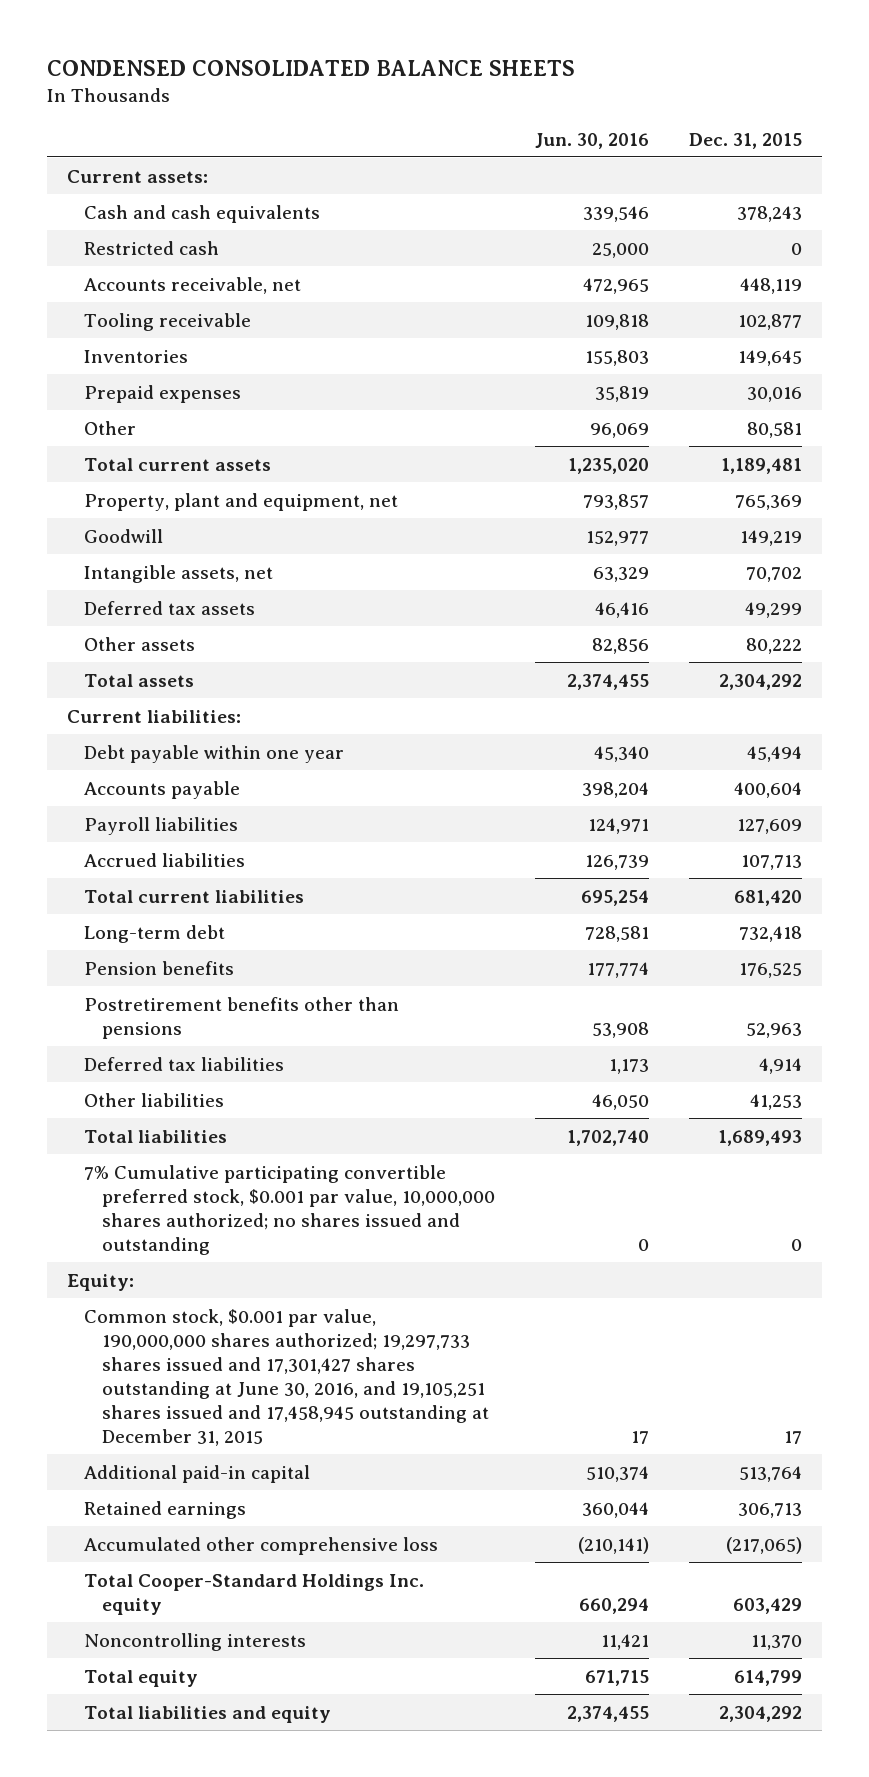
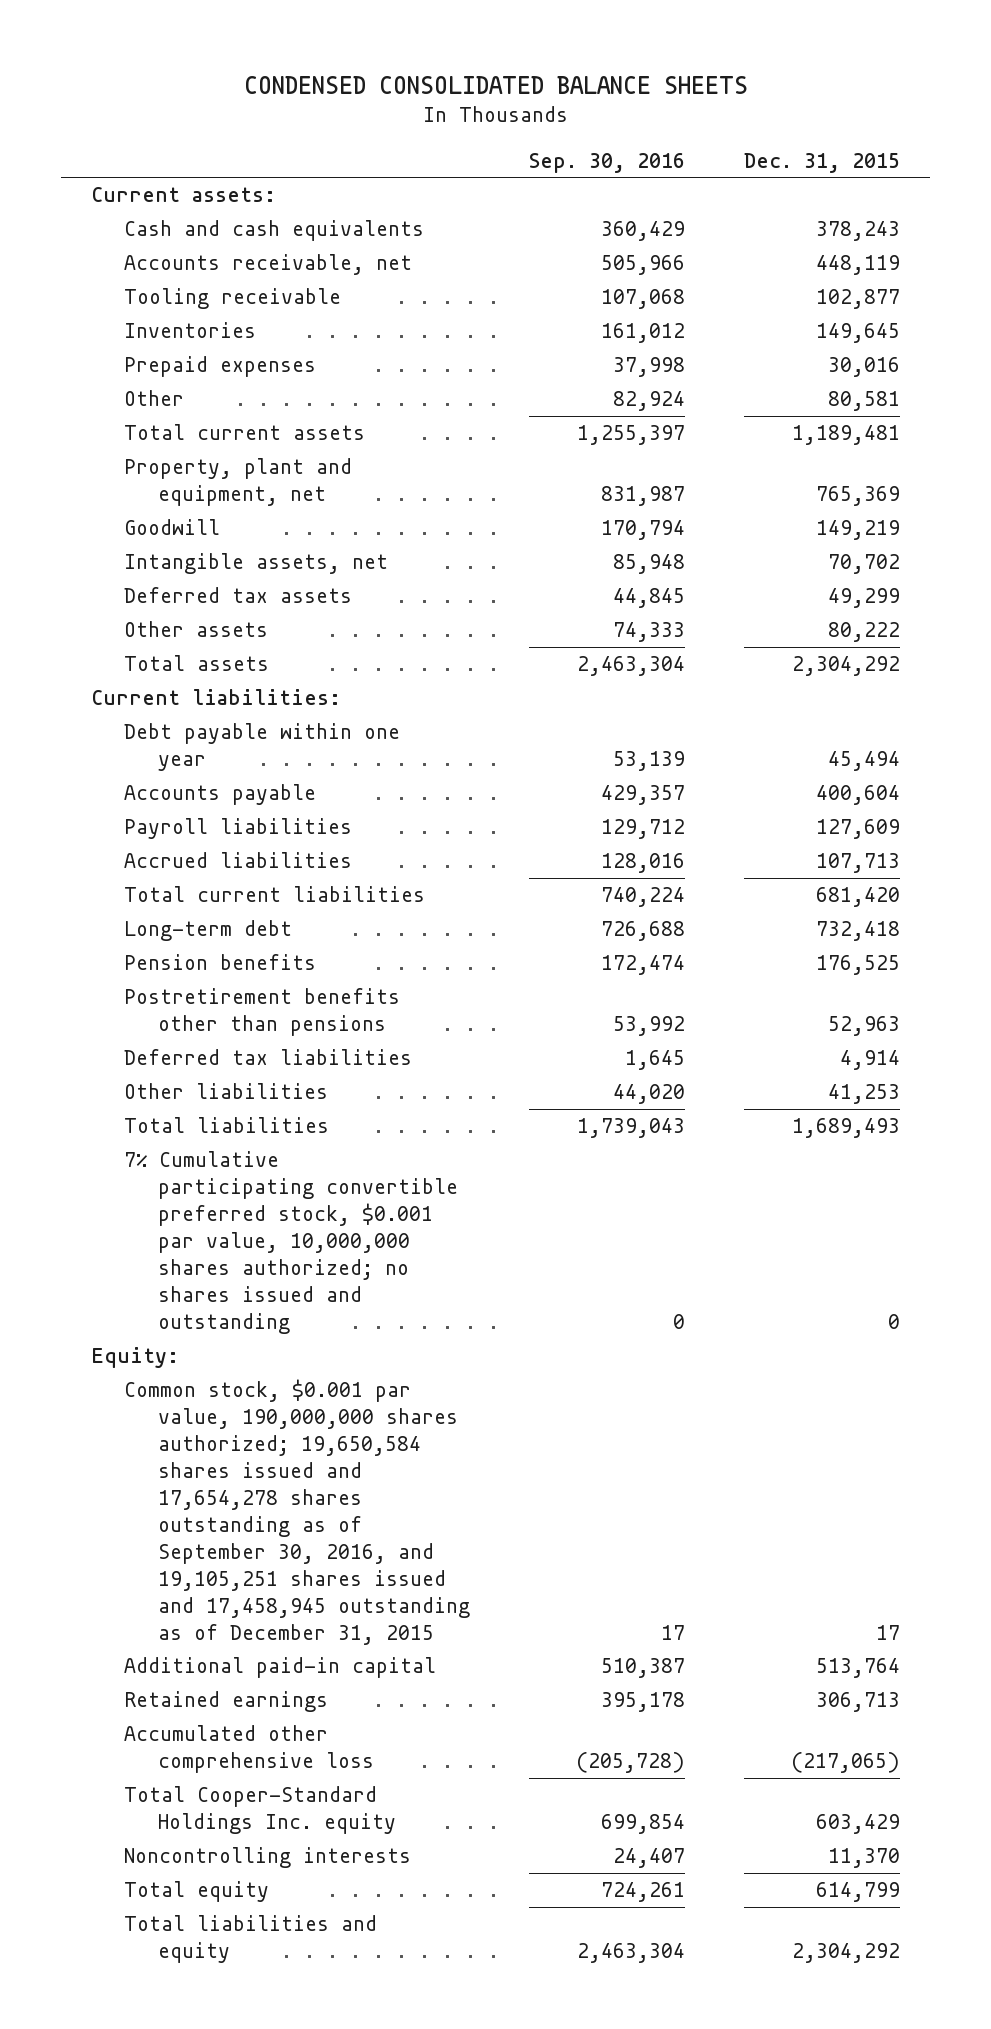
- | Jun. 30, 2016 | Dec. 31, 2015
+ | Sep. 30, 2016 | Dec. 31, 2015
- Restricted cash | 25,000 | 0
- Common stock, $0.001 par value, 190,000,000 shares authorized; 19,297,733 shares issued and 17,301,427 shares outstanding at June 30, 2016, and 19,105,251 shares issued and 17,458,945 outstanding at December 31, 2015 | 17 | 17
+ Common stock, $0.001 par value, 190,000,000 shares authorized; 19,650,584 shares issued and 17,654,278 shares outstanding as of September 30, 2016, and 19,105,251 shares issued and 17,458,945 outstanding as of December 31, 2015 | 17 | 17

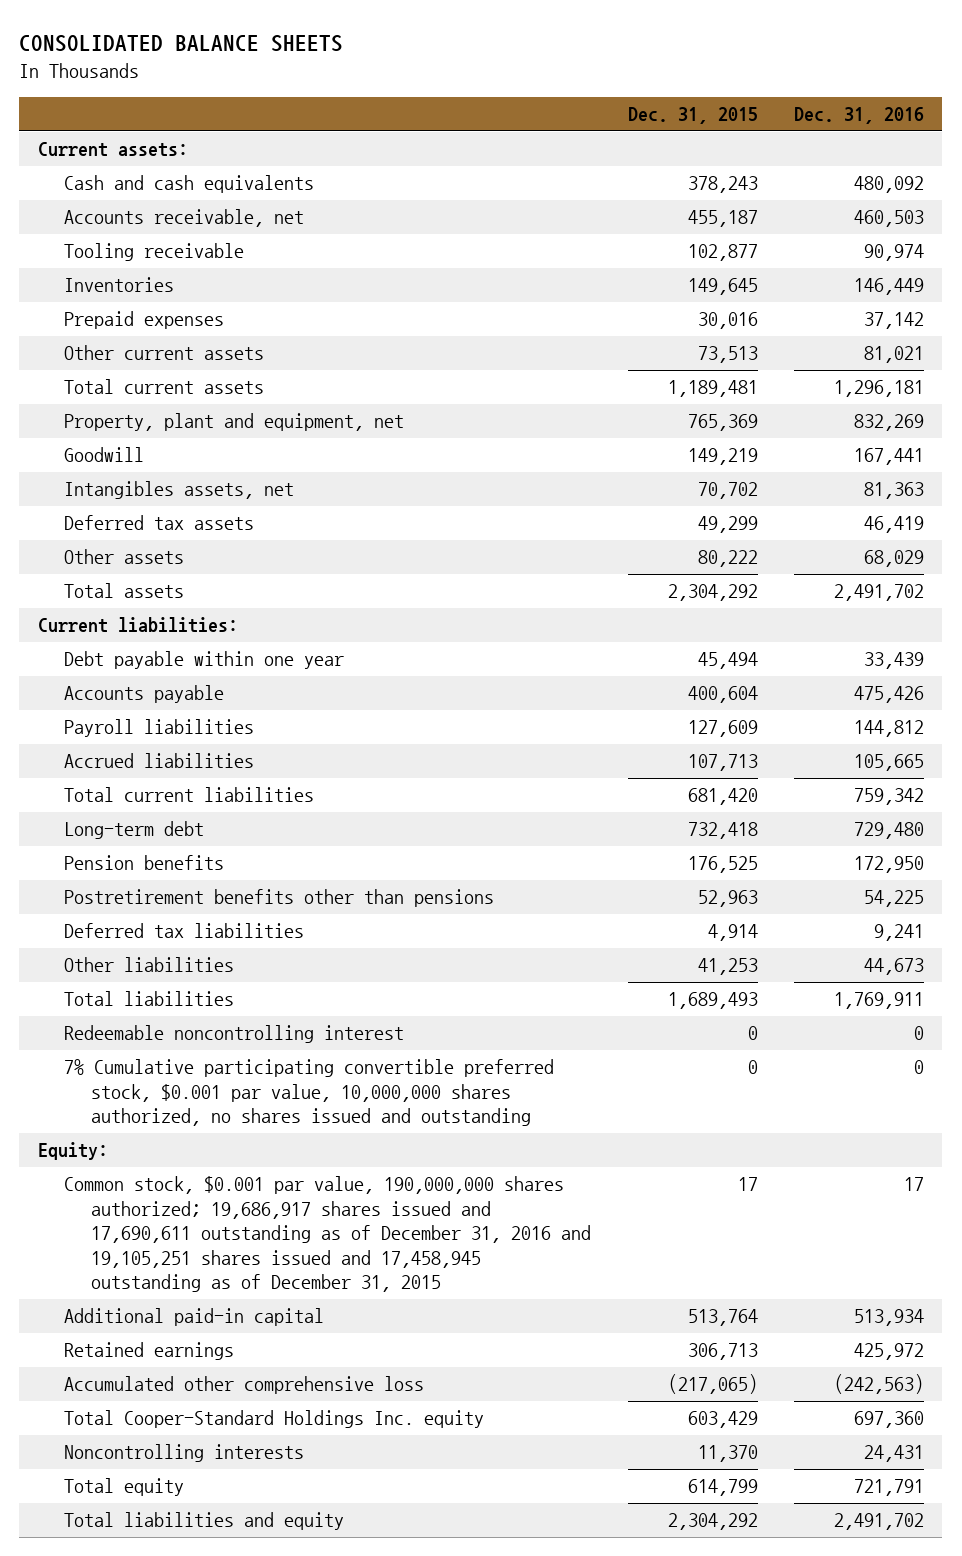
- CONDENSED CONSOLIDATED BALANCE SHEETS
+ CONSOLIDATED BALANCE SHEETS
- | Sep. 30, 2016 | Dec. 31, 2015
+ | Dec. 31, 2015 | Dec. 31, 2016
- Accounts receivable, net | 505,966 | 448,119
+ Accounts receivable, net | 455,187 | 460,503
- Other | 82,924 | 80,581
+ Other current assets | 73,513 | 81,021
- Intangible assets, net | 85,948 | 70,702
+ Intangibles assets, net | 70,702 | 81,363
- 7% Cumulative participating convertible preferred stock, $0.001 par value, 10,000,000 shares authorized; no shares issued and outstanding | 0 | 0
+ Redeemable noncontrolling interest | 0 | 0
+ 7% Cumulative participating convertible preferred stock, $0.001 par value, 10,000,000 shares authorized, no shares issued and outstanding | 0 | 0
- Common stock, $0.001 par value, 190,000,000 shares authorized; 19,650,584 shares issued and 17,654,278 shares outstanding as of September 30, 2016, and 19,105,251 shares issued and 17,458,945 outstanding as of December 31, 2015 | 17 | 17
+ Common stock, $0.001 par value, 190,000,000 shares authorized; 19,686,917 shares issued and 17,690,611 outstanding as of December 31, 2016 and 19,105,251 shares issued and 17,458,945 outstanding as of December 31, 2015 | 17 | 17

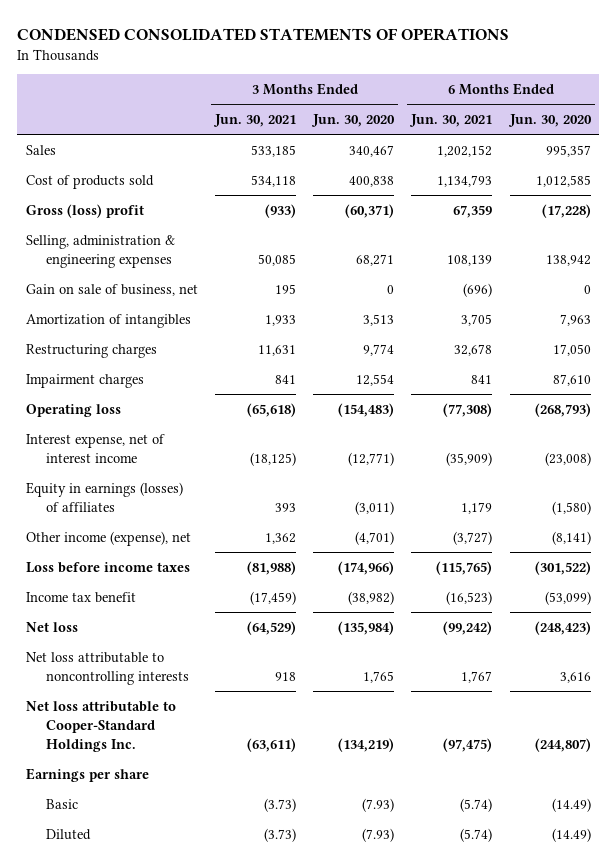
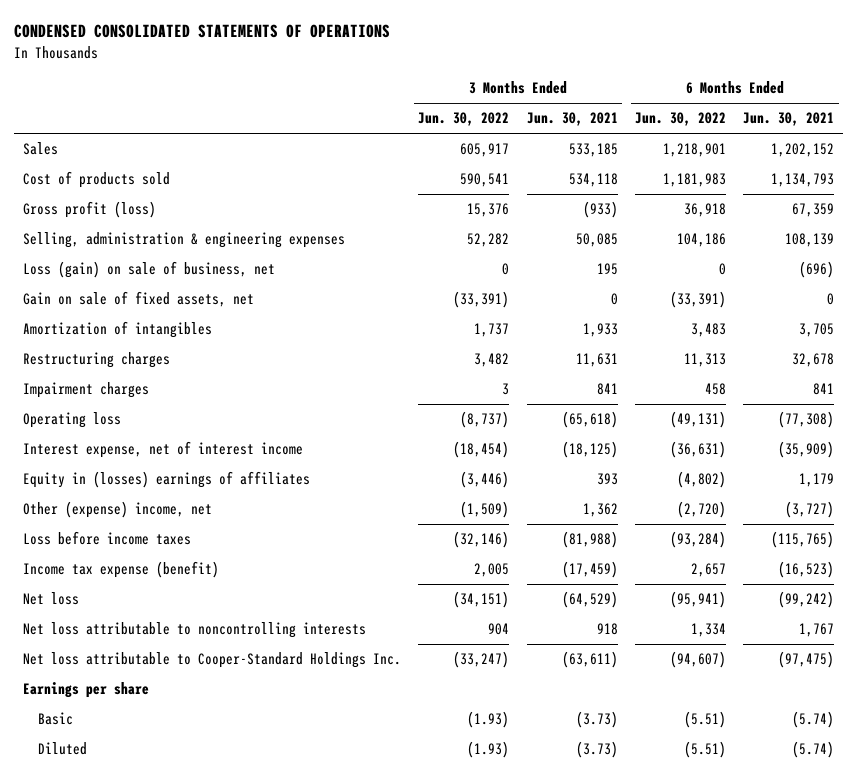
- | 3 Months Ended Jun. 30, 2021 | 3 Months Ended Jun. 30, 2020 | 6 Months Ended Jun. 30, 2021 | 6 Months Ended Jun. 30, 2020
+ | 3 Months Ended Jun. 30, 2022 | 3 Months Ended Jun. 30, 2021 | 6 Months Ended Jun. 30, 2022 | 6 Months Ended Jun. 30, 2021
- Gross (loss) profit | (933) | (60,371) | 67,359 | (17,228)
+ Gross profit (loss) | 15,376 | (933) | 36,918 | 67,359
- Gain on sale of business, net | 195 | 0 | (696) | 0
+ Loss (gain) on sale of business, net | 0 | 195 | 0 | (696)
+ Gain on sale of fixed assets, net | (33,391) | 0 | (33,391) | 0
- Equity in earnings (losses) of affiliates | 393 | (3,011) | 1,179 | (1,580)
- Other income (expense), net | 1,362 | (4,701) | (3,727) | (8,141)
+ Equity in (losses) earnings of affiliates | (3,446) | 393 | (4,802) | 1,179
+ Other (expense) income, net | (1,509) | 1,362 | (2,720) | (3,727)
- Income tax benefit | (17,459) | (38,982) | (16,523) | (53,099)
+ Income tax expense (benefit) | 2,005 | (17,459) | 2,657 | (16,523)

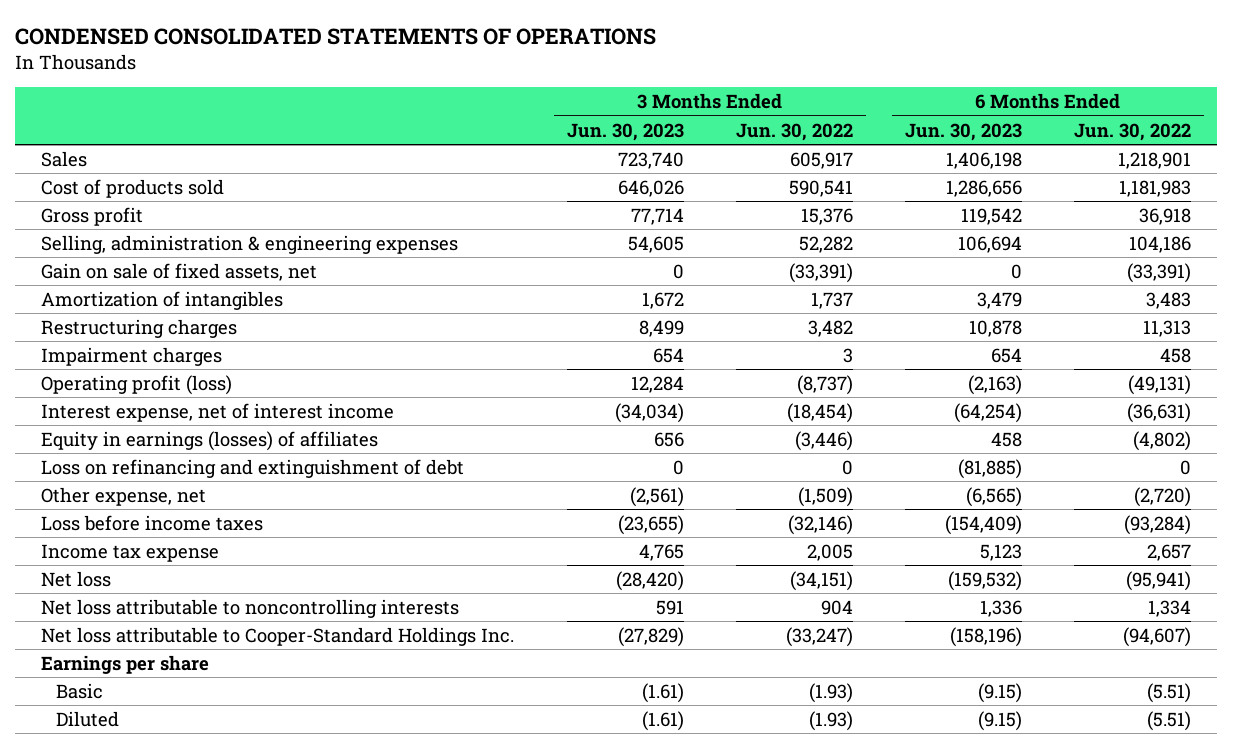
- | 3 Months Ended Jun. 30, 2022 | 3 Months Ended Jun. 30, 2021 | 6 Months Ended Jun. 30, 2022 | 6 Months Ended Jun. 30, 2021
+ | 3 Months Ended Jun. 30, 2023 | 3 Months Ended Jun. 30, 2022 | 6 Months Ended Jun. 30, 2023 | 6 Months Ended Jun. 30, 2022
- Gross profit (loss) | 15,376 | (933) | 36,918 | 67,359
+ Gross profit | 77,714 | 15,376 | 119,542 | 36,918
- Loss (gain) on sale of business, net | 0 | 195 | 0 | (696)
- Operating loss | (8,737) | (65,618) | (49,131) | (77,308)
+ Operating profit (loss) | 12,284 | (8,737) | (2,163) | (49,131)
- Equity in (losses) earnings of affiliates | (3,446) | 393 | (4,802) | 1,179
- Other (expense) income, net | (1,509) | 1,362 | (2,720) | (3,727)
+ Equity in earnings (losses) of affiliates | 656 | (3,446) | 458 | (4,802)
+ Loss on refinancing and extinguishment of debt | 0 | 0 | (81,885) | 0
+ Other expense, net | (2,561) | (1,509) | (6,565) | (2,720)
- Income tax expense (benefit) | 2,005 | (17,459) | 2,657 | (16,523)
+ Income tax expense | 4,765 | 2,005 | 5,123 | 2,657

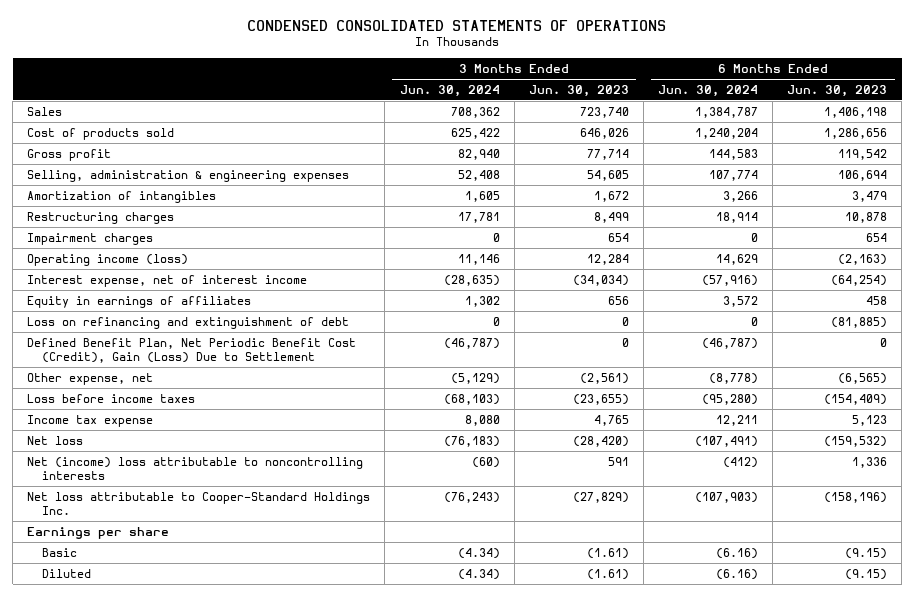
- | 3 Months Ended Jun. 30, 2023 | 3 Months Ended Jun. 30, 2022 | 6 Months Ended Jun. 30, 2023 | 6 Months Ended Jun. 30, 2022
+ | 3 Months Ended Jun. 30, 2024 | 3 Months Ended Jun. 30, 2023 | 6 Months Ended Jun. 30, 2024 | 6 Months Ended Jun. 30, 2023
- Gain on sale of fixed assets, net | 0 | (33,391) | 0 | (33,391)
- Operating profit (loss) | 12,284 | (8,737) | (2,163) | (49,131)
+ Operating income (loss) | 11,146 | 12,284 | 14,629 | (2,163)
- Equity in earnings (losses) of affiliates | 656 | (3,446) | 458 | (4,802)
+ Equity in earnings of affiliates | 1,302 | 656 | 3,572 | 458
+ Defined Benefit Plan, Net Periodic Benefit Cost (Credit), Gain (Loss) Due to Settlement | (46,787) | 0 | (46,787) | 0
- Net loss attributable to noncontrolling interests | 591 | 904 | 1,336 | 1,334
+ Net (income) loss attributable to noncontrolling interests | (60) | 591 | (412) | 1,336

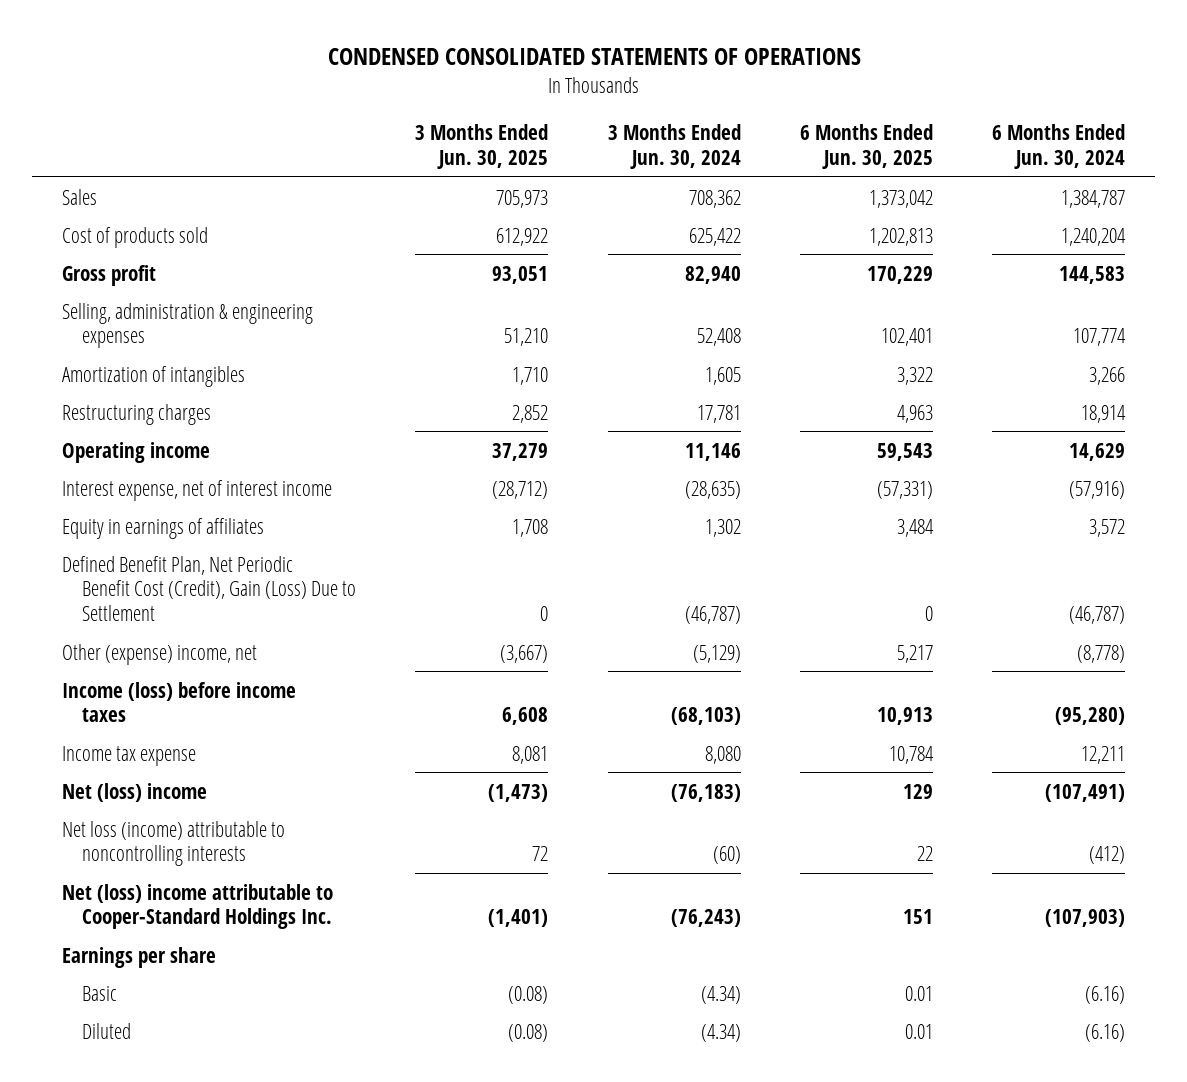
- | 3 Months Ended Jun. 30, 2024 | 3 Months Ended Jun. 30, 2023 | 6 Months Ended Jun. 30, 2024 | 6 Months Ended Jun. 30, 2023
+ | 3 Months Ended Jun. 30, 2025 | 3 Months Ended Jun. 30, 2024 | 6 Months Ended Jun. 30, 2025 | 6 Months Ended Jun. 30, 2024
- Impairment charges | 0 | 654 | 0 | 654
- Operating income (loss) | 11,146 | 12,284 | 14,629 | (2,163)
+ Operating income | 37,279 | 11,146 | 59,543 | 14,629
- Loss on refinancing and extinguishment of debt | 0 | 0 | 0 | (81,885)
- Other expense, net | (5,129) | (2,561) | (8,778) | (6,565)
- Loss before income taxes | (68,103) | (23,655) | (95,280) | (154,409)
+ Other (expense) income, net | (3,667) | (5,129) | 5,217 | (8,778)
+ Income (loss) before income taxes | 6,608 | (68,103) | 10,913 | (95,280)
- Net loss | (76,183) | (28,420) | (107,491) | (159,532)
- Net (income) loss attributable to noncontrolling interests | (60) | 591 | (412) | 1,336
- Net loss attributable to Cooper-Standard Holdings Inc. | (76,243) | (27,829) | (107,903) | (158,196)
+ Net (loss) income | (1,473) | (76,183) | 129 | (107,491)
+ Net loss (income) attributable to noncontrolling interests | 72 | (60) | 22 | (412)
+ Net (loss) income attributable to Cooper-Standard Holdings Inc. | (1,401) | (76,243) | 151 | (107,903)

